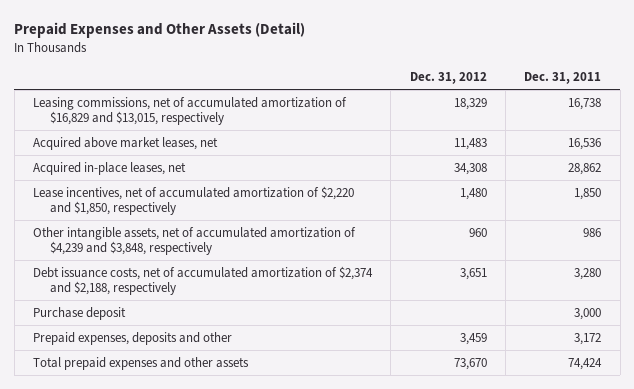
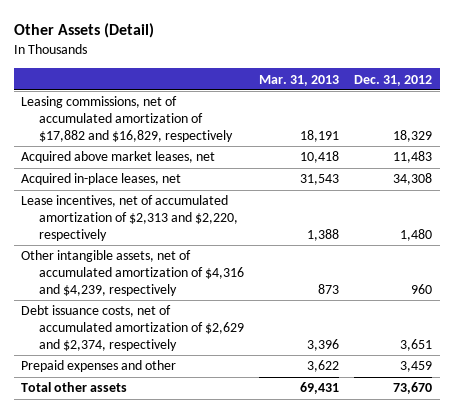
- Prepaid Expenses and Other Assets (Detail)
+ Other Assets (Detail)
- | Dec. 31, 2012 | Dec. 31, 2011
+ | Mar. 31, 2013 | Dec. 31, 2012
- Leasing commissions, net of accumulated amortization of $16,829 and $13,015, respectively | 18,329 | 16,738
+ Leasing commissions, net of accumulated amortization of $17,882 and $16,829, respectively | 18,191 | 18,329
- Lease incentives, net of accumulated amortization of $2,220 and $1,850, respectively | 1,480 | 1,850
- Other intangible assets, net of accumulated amortization of $4,239 and $3,848, respectively | 960 | 986
- Debt issuance costs, net of accumulated amortization of $2,374 and $2,188, respectively | 3,651 | 3,280
- Purchase deposit | | 3,000
- Prepaid expenses, deposits and other | 3,459 | 3,172
- Total prepaid expenses and other assets | 73,670 | 74,424
+ Lease incentives, net of accumulated amortization of $2,313 and $2,220, respectively | 1,388 | 1,480
+ Other intangible assets, net of accumulated amortization of $4,316 and $4,239, respectively | 873 | 960
+ Debt issuance costs, net of accumulated amortization of $2,629 and $2,374, respectively | 3,396 | 3,651
+ Prepaid expenses and other | 3,622 | 3,459
+ Total other assets | 69,431 | 73,670

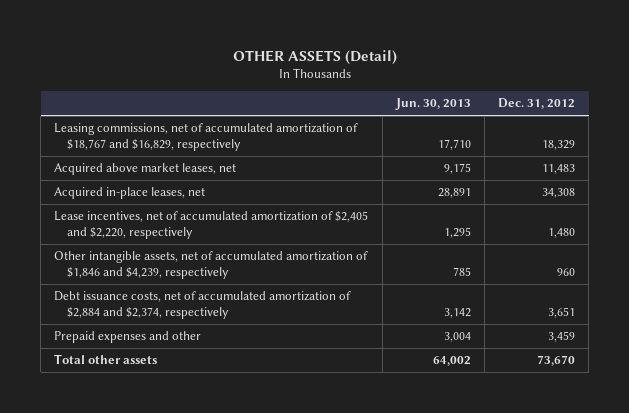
- Other Assets (Detail)
+ OTHER ASSETS (Detail)
- | Mar. 31, 2013 | Dec. 31, 2012
+ | Jun. 30, 2013 | Dec. 31, 2012
- Leasing commissions, net of accumulated amortization of $17,882 and $16,829, respectively | 18,191 | 18,329
+ Leasing commissions, net of accumulated amortization of $18,767 and $16,829, respectively | 17,710 | 18,329
- Lease incentives, net of accumulated amortization of $2,313 and $2,220, respectively | 1,388 | 1,480
- Other intangible assets, net of accumulated amortization of $4,316 and $4,239, respectively | 873 | 960
- Debt issuance costs, net of accumulated amortization of $2,629 and $2,374, respectively | 3,396 | 3,651
+ Lease incentives, net of accumulated amortization of $2,405 and $2,220, respectively | 1,295 | 1,480
+ Other intangible assets, net of accumulated amortization of $1,846 and $4,239, respectively | 785 | 960
+ Debt issuance costs, net of accumulated amortization of $2,884 and $2,374, respectively | 3,142 | 3,651

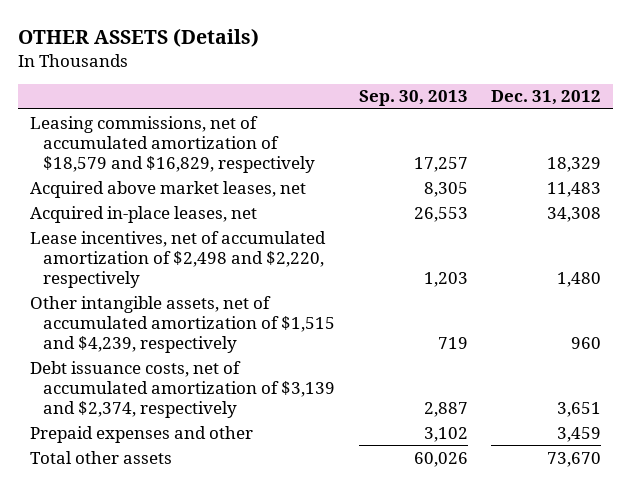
- OTHER ASSETS (Detail)
+ OTHER ASSETS (Details)
- | Jun. 30, 2013 | Dec. 31, 2012
+ | Sep. 30, 2013 | Dec. 31, 2012
- Leasing commissions, net of accumulated amortization of $18,767 and $16,829, respectively | 17,710 | 18,329
+ Leasing commissions, net of accumulated amortization of $18,579 and $16,829, respectively | 17,257 | 18,329
- Lease incentives, net of accumulated amortization of $2,405 and $2,220, respectively | 1,295 | 1,480
- Other intangible assets, net of accumulated amortization of $1,846 and $4,239, respectively | 785 | 960
- Debt issuance costs, net of accumulated amortization of $2,884 and $2,374, respectively | 3,142 | 3,651
+ Lease incentives, net of accumulated amortization of $2,498 and $2,220, respectively | 1,203 | 1,480
+ Other intangible assets, net of accumulated amortization of $1,515 and $4,239, respectively | 719 | 960
+ Debt issuance costs, net of accumulated amortization of $3,139 and $2,374, respectively | 2,887 | 3,651

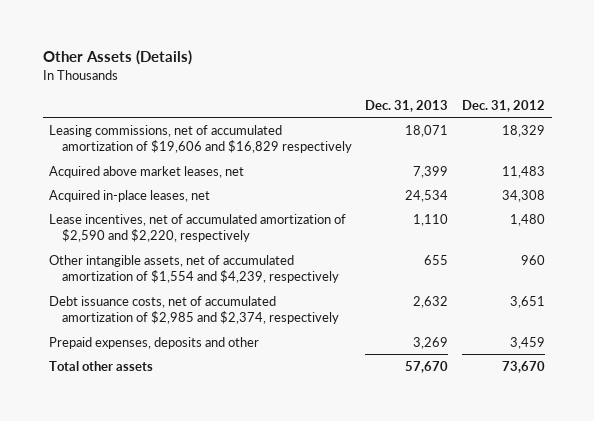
- OTHER ASSETS (Details)
+ Other Assets (Details)
- | Sep. 30, 2013 | Dec. 31, 2012
+ | Dec. 31, 2013 | Dec. 31, 2012
- Leasing commissions, net of accumulated amortization of $18,579 and $16,829, respectively | 17,257 | 18,329
+ Leasing commissions, net of accumulated amortization of $19,606 and $16,829 respectively | 18,071 | 18,329
- Lease incentives, net of accumulated amortization of $2,498 and $2,220, respectively | 1,203 | 1,480
- Other intangible assets, net of accumulated amortization of $1,515 and $4,239, respectively | 719 | 960
- Debt issuance costs, net of accumulated amortization of $3,139 and $2,374, respectively | 2,887 | 3,651
- Prepaid expenses and other | 3,102 | 3,459
+ Lease incentives, net of accumulated amortization of $2,590 and $2,220, respectively | 1,110 | 1,480
+ Other intangible assets, net of accumulated amortization of $1,554 and $4,239, respectively | 655 | 960
+ Debt issuance costs, net of accumulated amortization of $2,985 and $2,374, respectively | 2,632 | 3,651
+ Prepaid expenses, deposits and other | 3,269 | 3,459

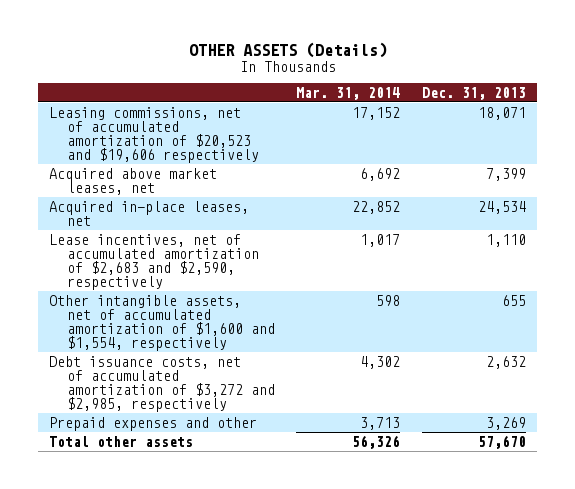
- Other Assets (Details)
+ OTHER ASSETS (Details)
- | Dec. 31, 2013 | Dec. 31, 2012
+ | Mar. 31, 2014 | Dec. 31, 2013
- Leasing commissions, net of accumulated amortization of $19,606 and $16,829 respectively | 18,071 | 18,329
+ Leasing commissions, net of accumulated amortization of $20,523 and $19,606 respectively | 17,152 | 18,071
- Lease incentives, net of accumulated amortization of $2,590 and $2,220, respectively | 1,110 | 1,480
- Other intangible assets, net of accumulated amortization of $1,554 and $4,239, respectively | 655 | 960
- Debt issuance costs, net of accumulated amortization of $2,985 and $2,374, respectively | 2,632 | 3,651
- Prepaid expenses, deposits and other | 3,269 | 3,459
+ Lease incentives, net of accumulated amortization of $2,683 and $2,590, respectively | 1,017 | 1,110
+ Other intangible assets, net of accumulated amortization of $1,600 and $1,554, respectively | 598 | 655
+ Debt issuance costs, net of accumulated amortization of $3,272 and $2,985, respectively | 4,302 | 2,632
+ Prepaid expenses and other | 3,713 | 3,269

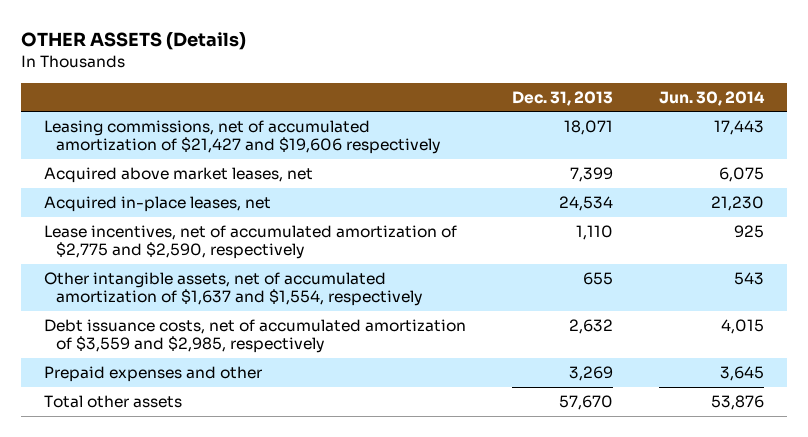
- | Mar. 31, 2014 | Dec. 31, 2013
+ | Dec. 31, 2013 | Jun. 30, 2014
- Leasing commissions, net of accumulated amortization of $20,523 and $19,606 respectively | 17,152 | 18,071
+ Leasing commissions, net of accumulated amortization of $21,427 and $19,606 respectively | 18,071 | 17,443
- Lease incentives, net of accumulated amortization of $2,683 and $2,590, respectively | 1,017 | 1,110
- Other intangible assets, net of accumulated amortization of $1,600 and $1,554, respectively | 598 | 655
- Debt issuance costs, net of accumulated amortization of $3,272 and $2,985, respectively | 4,302 | 2,632
+ Lease incentives, net of accumulated amortization of $2,775 and $2,590, respectively | 1,110 | 925
+ Other intangible assets, net of accumulated amortization of $1,637 and $1,554, respectively | 655 | 543
+ Debt issuance costs, net of accumulated amortization of $3,559 and $2,985, respectively | 2,632 | 4,015

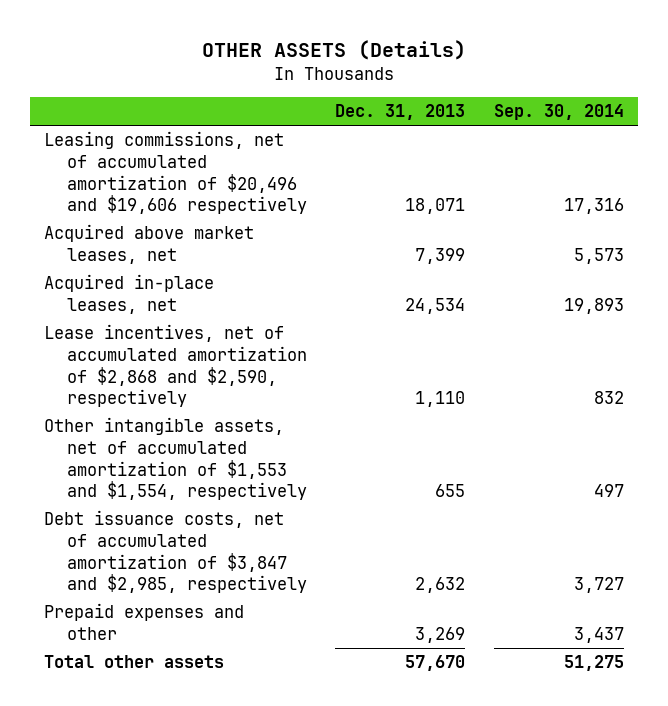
- | Dec. 31, 2013 | Jun. 30, 2014
+ | Dec. 31, 2013 | Sep. 30, 2014
- Leasing commissions, net of accumulated amortization of $21,427 and $19,606 respectively | 18,071 | 17,443
+ Leasing commissions, net of accumulated amortization of $20,496 and $19,606 respectively | 18,071 | 17,316
- Lease incentives, net of accumulated amortization of $2,775 and $2,590, respectively | 1,110 | 925
- Other intangible assets, net of accumulated amortization of $1,637 and $1,554, respectively | 655 | 543
- Debt issuance costs, net of accumulated amortization of $3,559 and $2,985, respectively | 2,632 | 4,015
+ Lease incentives, net of accumulated amortization of $2,868 and $2,590, respectively | 1,110 | 832
+ Other intangible assets, net of accumulated amortization of $1,553 and $1,554, respectively | 655 | 497
+ Debt issuance costs, net of accumulated amortization of $3,847 and $2,985, respectively | 2,632 | 3,727

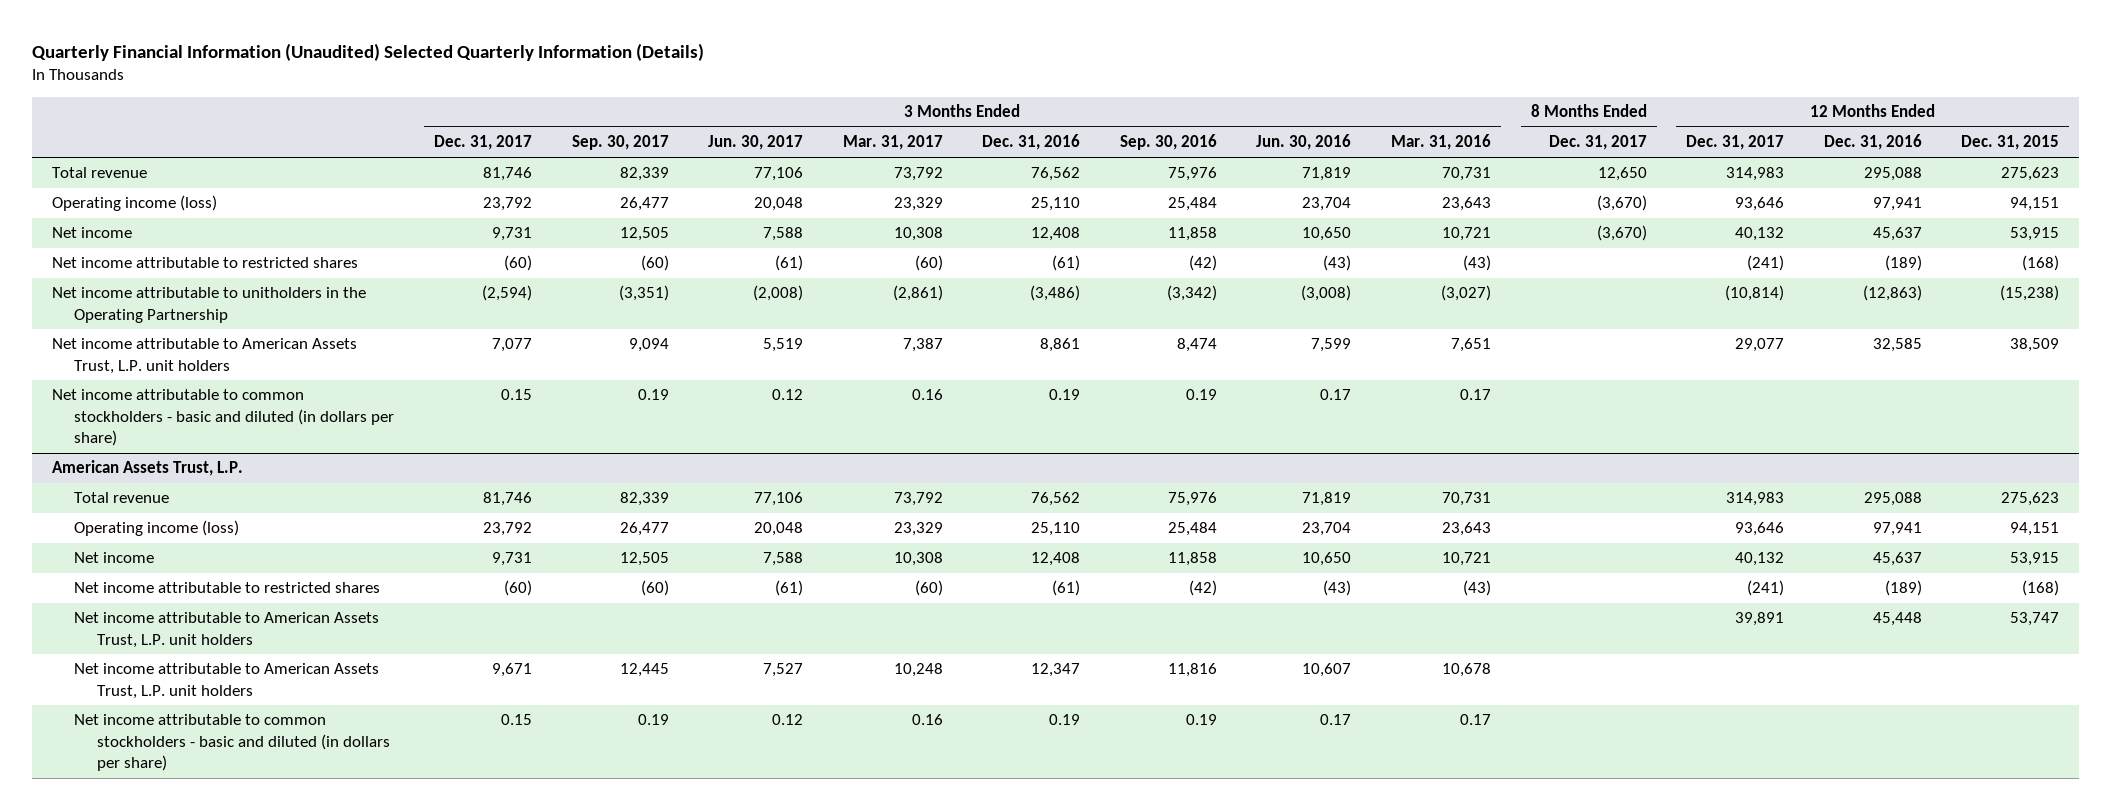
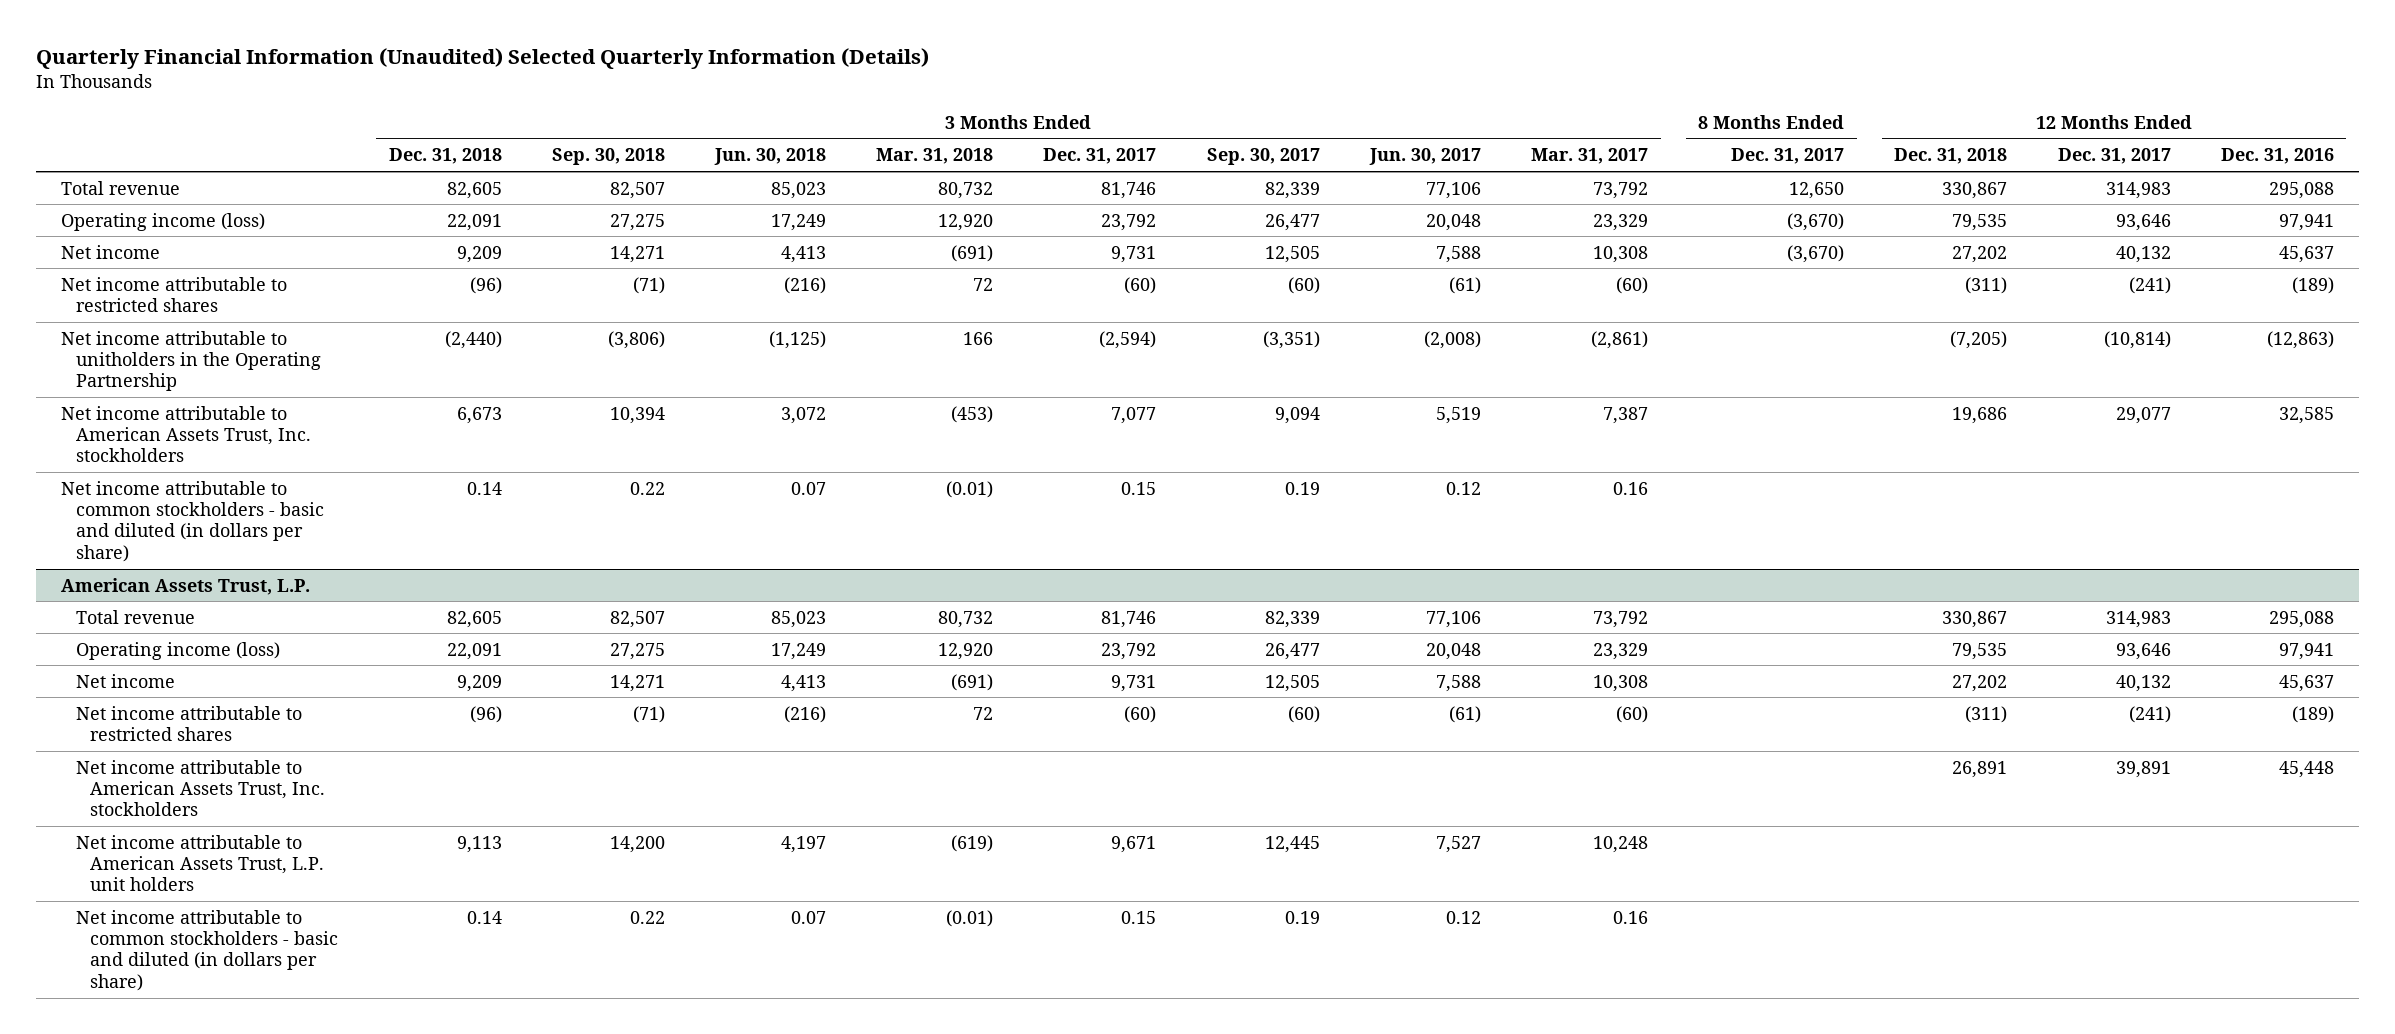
- | 3 Months Ended Dec. 31, 2017 | 3 Months Ended Sep. 30, 2017 | 3 Months Ended Jun. 30, 2017 | 3 Months Ended Mar. 31, 2017 | 3 Months Ended Dec. 31, 2016 | 3 Months Ended Sep. 30, 2016 | 3 Months Ended Jun. 30, 2016 | 3 Months Ended Mar. 31, 2016 | 8 Months Ended Dec. 31, 2017 | 12 Months Ended Dec. 31, 2017 | 12 Months Ended Dec. 31, 2016 | 12 Months Ended Dec. 31, 2015
+ | 3 Months Ended Dec. 31, 2018 | 3 Months Ended Sep. 30, 2018 | 3 Months Ended Jun. 30, 2018 | 3 Months Ended Mar. 31, 2018 | 3 Months Ended Dec. 31, 2017 | 3 Months Ended Sep. 30, 2017 | 3 Months Ended Jun. 30, 2017 | 3 Months Ended Mar. 31, 2017 | 8 Months Ended Dec. 31, 2017 | 12 Months Ended Dec. 31, 2018 | 12 Months Ended Dec. 31, 2017 | 12 Months Ended Dec. 31, 2016
- Net income attributable to American Assets Trust, L.P. unit holders | 7,077 | 9,094 | 5,519 | 7,387 | 8,861 | 8,474 | 7,599 | 7,651 | | 29,077 | 32,585 | 38,509
+ Net income attributable to American Assets Trust, Inc. stockholders | 6,673 | 10,394 | 3,072 | (453) | 7,077 | 9,094 | 5,519 | 7,387 | | 19,686 | 29,077 | 32,585
@ American Assets Trust, L.P.
- Net income attributable to American Assets Trust, L.P. unit holders | | | | | | | | | | 39,891 | 45,448 | 53,747
+ Net income attributable to American Assets Trust, Inc. stockholders | | | | | | | | | | 26,891 | 39,891 | 45,448

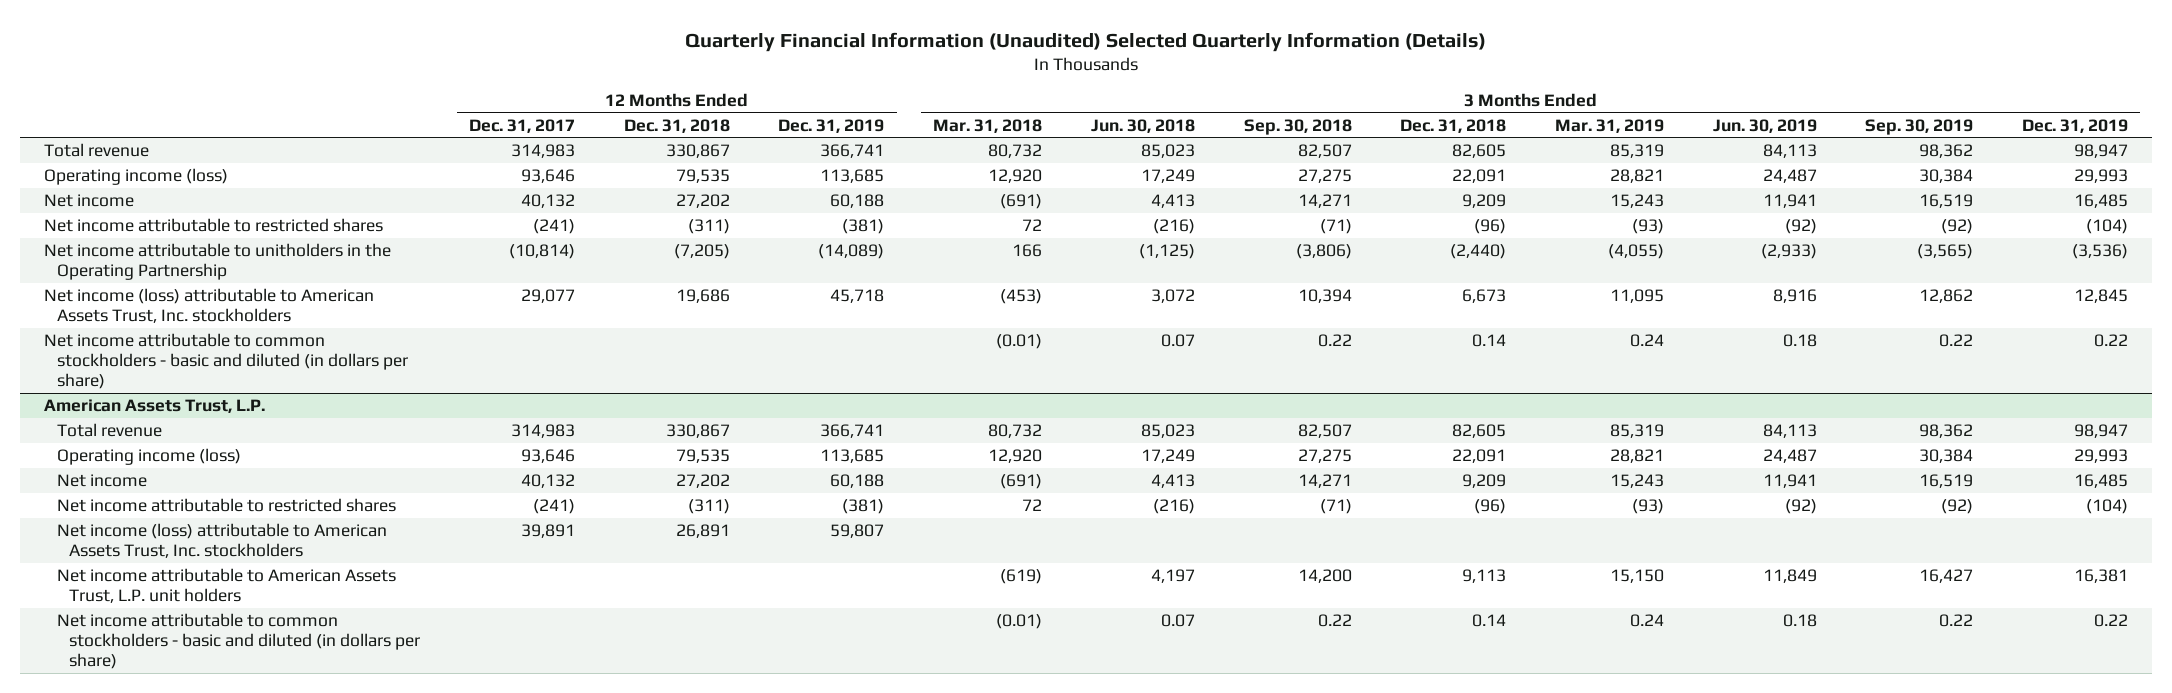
- | 3 Months Ended Dec. 31, 2018 | 3 Months Ended Sep. 30, 2018 | 3 Months Ended Jun. 30, 2018 | 3 Months Ended Mar. 31, 2018 | 3 Months Ended Dec. 31, 2017 | 3 Months Ended Sep. 30, 2017 | 3 Months Ended Jun. 30, 2017 | 3 Months Ended Mar. 31, 2017 | 8 Months Ended Dec. 31, 2017 | 12 Months Ended Dec. 31, 2018 | 12 Months Ended Dec. 31, 2017 | 12 Months Ended Dec. 31, 2016
+ | 12 Months Ended Dec. 31, 2017 | 12 Months Ended Dec. 31, 2018 | 12 Months Ended Dec. 31, 2019 | 3 Months Ended Mar. 31, 2018 | 3 Months Ended Jun. 30, 2018 | 3 Months Ended Sep. 30, 2018 | 3 Months Ended Dec. 31, 2018 | 3 Months Ended Mar. 31, 2019 | 3 Months Ended Jun. 30, 2019 | 3 Months Ended Sep. 30, 2019 | 3 Months Ended Dec. 31, 2019
- Net income attributable to American Assets Trust, Inc. stockholders | 6,673 | 10,394 | 3,072 | (453) | 7,077 | 9,094 | 5,519 | 7,387 | | 19,686 | 29,077 | 32,585
+ Net income (loss) attributable to American Assets Trust, Inc. stockholders | 29,077 | 19,686 | 45,718 | (453) | 3,072 | 10,394 | 6,673 | 11,095 | 8,916 | 12,862 | 12,845
@ American Assets Trust, L.P.
- Net income attributable to American Assets Trust, Inc. stockholders | | | | | | | | | | 26,891 | 39,891 | 45,448
+ Net income (loss) attributable to American Assets Trust, Inc. stockholders | 39,891 | 26,891 | 59,807 | | | | | | | |

